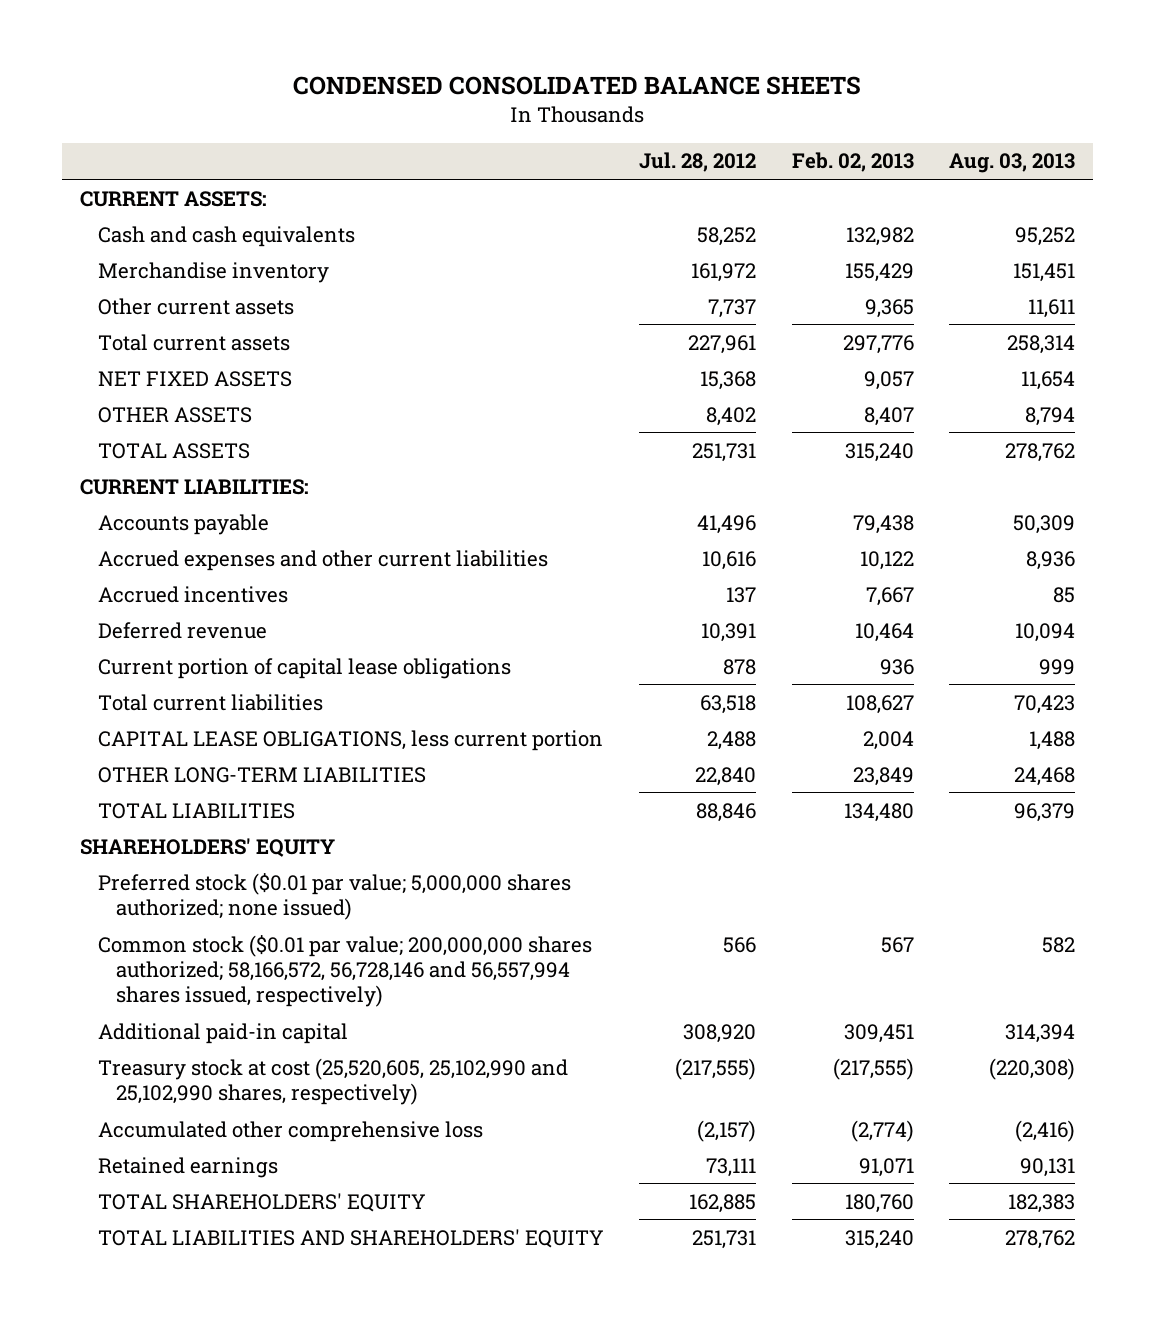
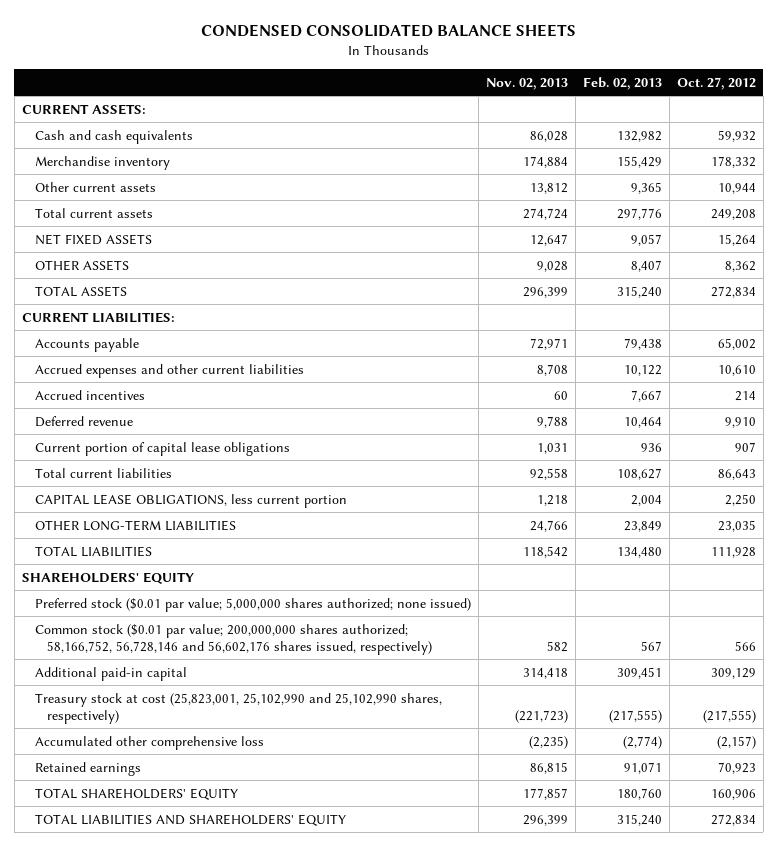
- | Jul. 28, 2012 | Feb. 02, 2013 | Aug. 03, 2013
+ | Nov. 02, 2013 | Feb. 02, 2013 | Oct. 27, 2012
- Common stock ($0.01 par value; 200,000,000 shares authorized; 58,166,572, 56,728,146 and 56,557,994 shares issued, respectively) | 566 | 567 | 582
+ Common stock ($0.01 par value; 200,000,000 shares authorized; 58,166,752, 56,728,146 and 56,602,176 shares issued, respectively) | 582 | 567 | 566
- Treasury stock at cost (25,520,605, 25,102,990 and 25,102,990 shares, respectively) | (217,555) | (217,555) | (220,308)
+ Treasury stock at cost (25,823,001, 25,102,990 and 25,102,990 shares, respectively) | (221,723) | (217,555) | (217,555)

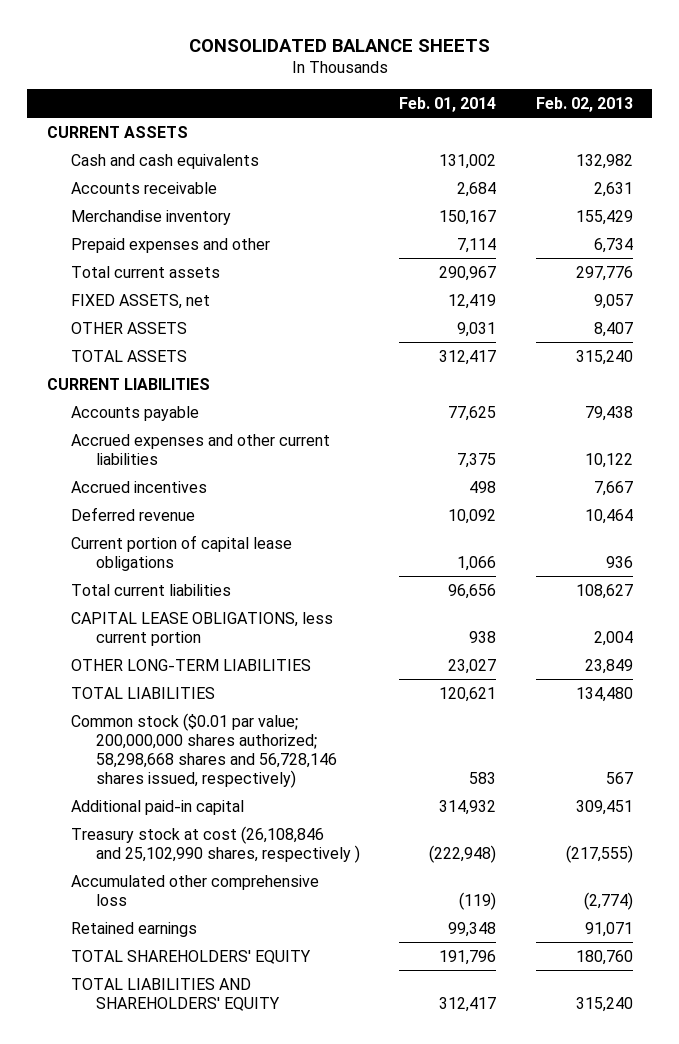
- CONDENSED CONSOLIDATED BALANCE SHEETS
+ CONSOLIDATED BALANCE SHEETS
- | Nov. 02, 2013 | Feb. 02, 2013 | Oct. 27, 2012
+ | Feb. 01, 2014 | Feb. 02, 2013
- CURRENT ASSETS:
+ CURRENT ASSETS
+ Accounts receivable | 2,684 | 2,631
- Other current assets | 13,812 | 9,365 | 10,944
+ Prepaid expenses and other | 7,114 | 6,734
- NET FIXED ASSETS | 12,647 | 9,057 | 15,264
+ FIXED ASSETS, net | 12,419 | 9,057
- CURRENT LIABILITIES:
+ CURRENT LIABILITIES
- SHAREHOLDERS' EQUITY
- Preferred stock ($0.01 par value; 5,000,000 shares authorized; none issued)
- Common stock ($0.01 par value; 200,000,000 shares authorized; 58,166,752, 56,728,146 and 56,602,176 shares issued, respectively) | 582 | 567 | 566
+ Common stock ($0.01 par value; 200,000,000 shares authorized; 58,298,668 shares and 56,728,146 shares issued, respectively) | 583 | 567
- Treasury stock at cost (25,823,001, 25,102,990 and 25,102,990 shares, respectively) | (221,723) | (217,555) | (217,555)
+ Treasury stock at cost (26,108,846 and 25,102,990 shares, respectively ) | (222,948) | (217,555)

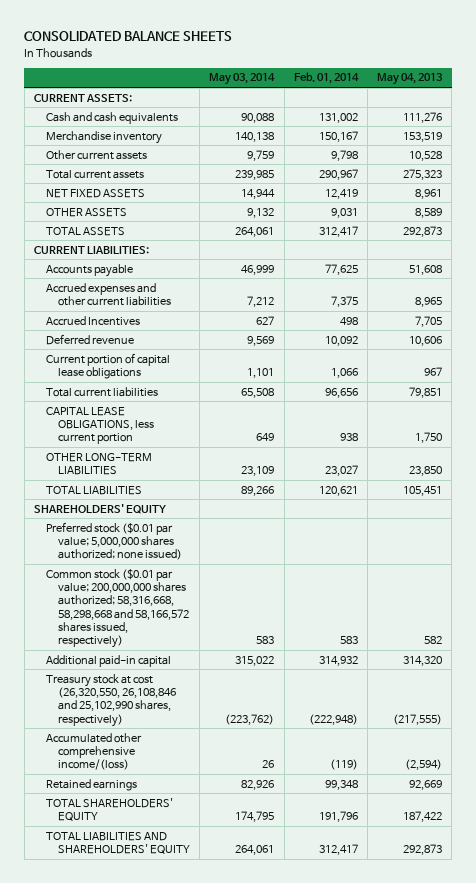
- | Feb. 01, 2014 | Feb. 02, 2013
+ | May 03, 2014 | Feb. 01, 2014 | May 04, 2013
- CURRENT ASSETS
+ CURRENT ASSETS:
- Accounts receivable | 2,684 | 2,631
- Prepaid expenses and other | 7,114 | 6,734
+ Other current assets | 9,759 | 9,798 | 10,528
- FIXED ASSETS, net | 12,419 | 9,057
+ NET FIXED ASSETS | 14,944 | 12,419 | 8,961
- CURRENT LIABILITIES
+ CURRENT LIABILITIES:
- Accrued incentives | 498 | 7,667
+ Accrued Incentives | 627 | 498 | 7,705
- Common stock ($0.01 par value; 200,000,000 shares authorized; 58,298,668 shares and 56,728,146 shares issued, respectively) | 583 | 567
+ SHAREHOLDERS' EQUITY
+ Preferred stock ($0.01 par value; 5,000,000 shares authorized; none issued)
+ Common stock ($0.01 par value; 200,000,000 shares authorized; 58,316,668, 58,298,668 and 58,166,572 shares issued, respectively) | 583 | 583 | 582
- Treasury stock at cost (26,108,846 and 25,102,990 shares, respectively ) | (222,948) | (217,555)
- Accumulated other comprehensive loss | (119) | (2,774)
+ Treasury stock at cost (26,320,550, 26,108,846 and 25,102,990 shares, respectively) | (223,762) | (222,948) | (217,555)
+ Accumulated other comprehensive income/(loss) | 26 | (119) | (2,594)

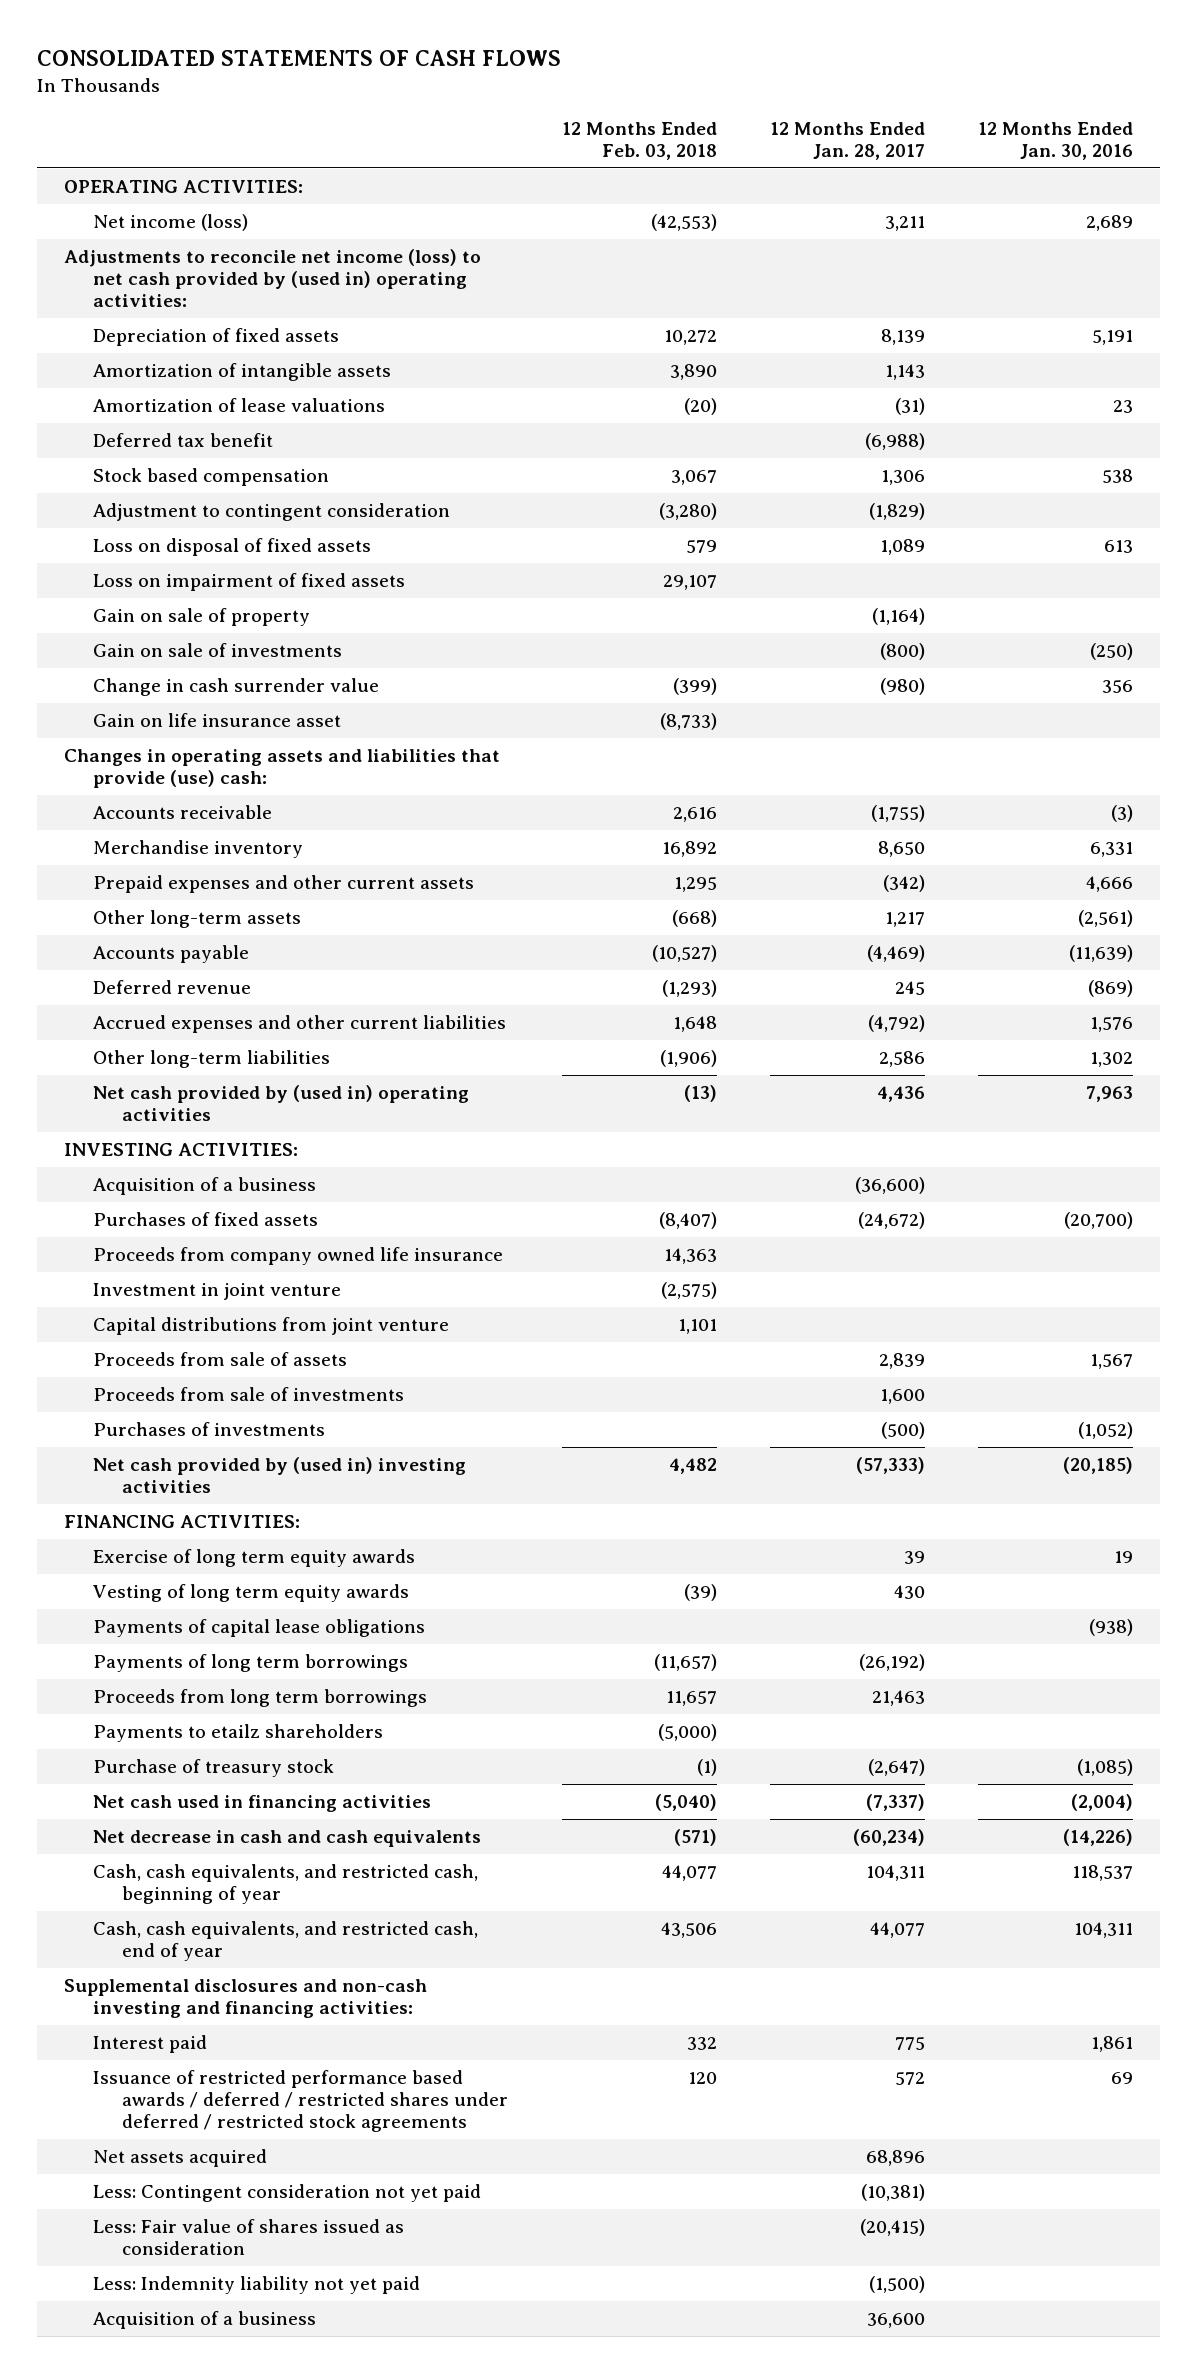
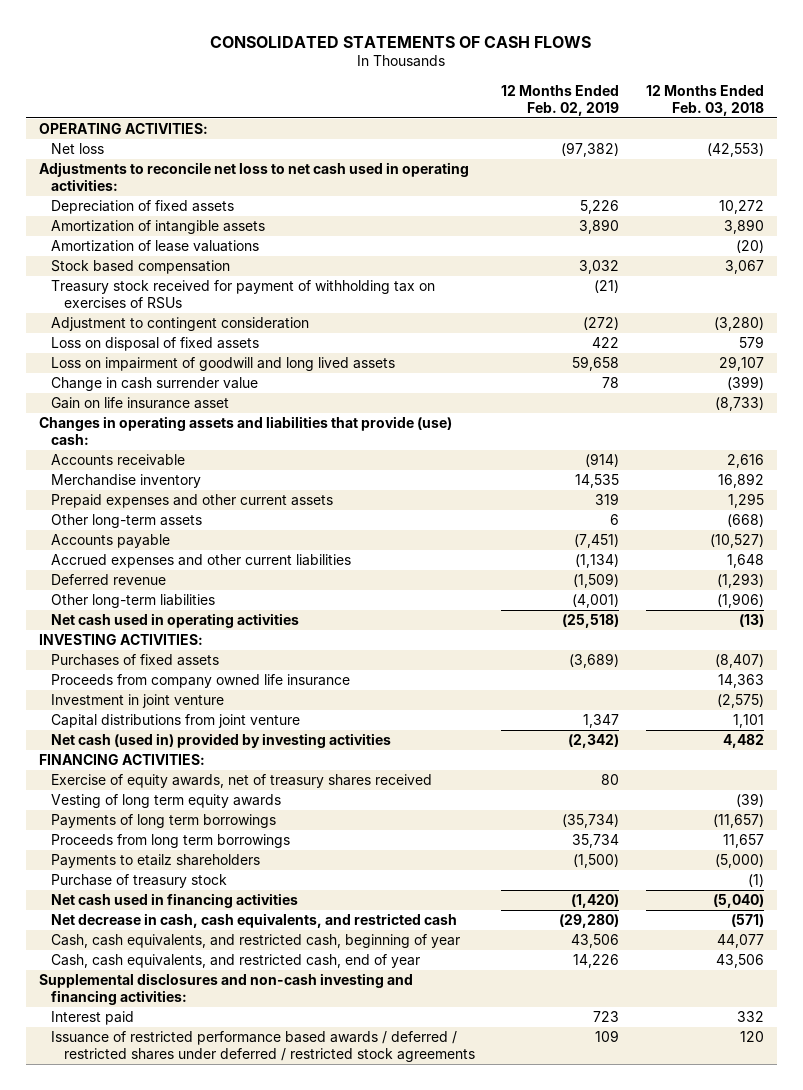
- | 12 Months Ended Feb. 03, 2018 | 12 Months Ended Jan. 28, 2017 | 12 Months Ended Jan. 30, 2016
+ | 12 Months Ended Feb. 02, 2019 | 12 Months Ended Feb. 03, 2018
- Net income (loss) | (42,553) | 3,211 | 2,689
- Adjustments to reconcile net income (loss) to net cash provided by (used in) operating activities:
+ Net loss | (97,382) | (42,553)
+ Adjustments to reconcile net loss to net cash used in operating activities:
- Deferred tax benefit | | (6,988) |
+ Treasury stock received for payment of withholding tax on exercises of RSUs | (21) |
- Loss on impairment of fixed assets | 29,107 | |
- Gain on sale of property | | (1,164) |
- Gain on sale of investments | | (800) | (250)
+ Loss on impairment of goodwill and long lived assets | 59,658 | 29,107
moved down: Deferred revenue | (1,509) | (1,293)
- Net cash provided by (used in) operating activities | (13) | 4,436 | 7,963
+ Net cash used in operating activities | (25,518) | (13)
- Acquisition of a business | | (36,600) |
- Proceeds from sale of assets | | 2,839 | 1,567
- Proceeds from sale of investments | | 1,600 |
- Purchases of investments | | (500) | (1,052)
- Net cash provided by (used in) investing activities | 4,482 | (57,333) | (20,185)
+ Net cash (used in) provided by investing activities | (2,342) | 4,482
- Exercise of long term equity awards | | 39 | 19
+ Exercise of equity awards, net of treasury shares received | 80 |
- Payments of capital lease obligations | | | (938)
- Net decrease in cash and cash equivalents | (571) | (60,234) | (14,226)
+ Net decrease in cash, cash equivalents, and restricted cash | (29,280) | (571)
- Net assets acquired | | 68,896 |
- Less: Contingent consideration not yet paid | | (10,381) |
- Less: Fair value of shares issued as consideration | | (20,415) |
- Less: Indemnity liability not yet paid | | (1,500) |
- Acquisition of a business | | 36,600 |

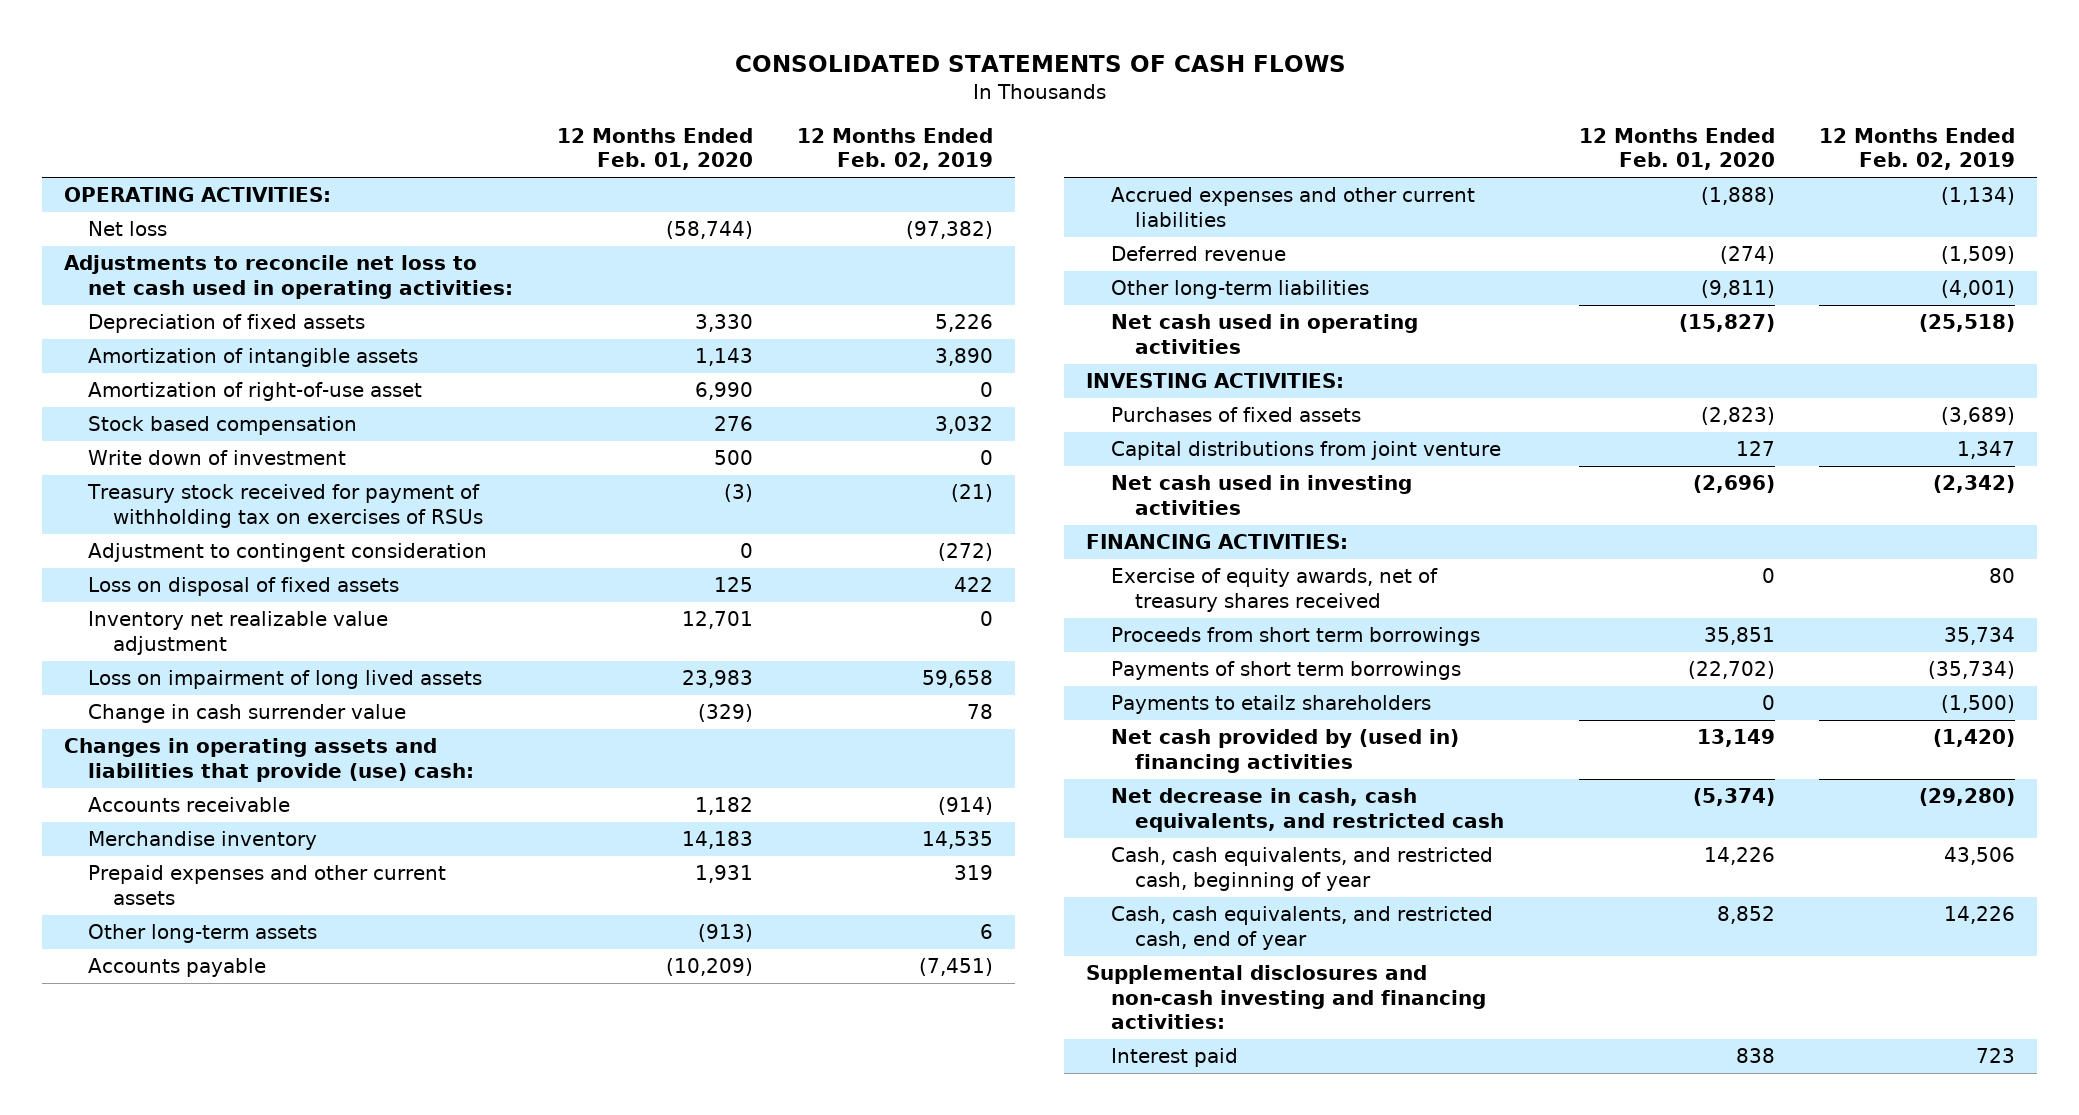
- | 12 Months Ended Feb. 02, 2019 | 12 Months Ended Feb. 03, 2018
+ | 12 Months Ended Feb. 01, 2020 | 12 Months Ended Feb. 02, 2019
- Amortization of lease valuations | | (20)
+ Amortization of right-of-use asset | 6,990 | 0
+ Write down of investment | 500 | 0
- Loss on impairment of goodwill and long lived assets | 59,658 | 29,107
+ Inventory net realizable value adjustment | 12,701 | 0
+ Loss on impairment of long lived assets | 23,983 | 59,658
- Gain on life insurance asset | | (8,733)
- Proceeds from company owned life insurance | | 14,363
- Investment in joint venture | | (2,575)
- Net cash (used in) provided by investing activities | (2,342) | 4,482
+ Net cash used in investing activities | (2,696) | (2,342)
- Vesting of long term equity awards | | (39)
- Payments of long term borrowings | (35,734) | (11,657)
- Proceeds from long term borrowings | 35,734 | 11,657
+ Proceeds from short term borrowings | 35,851 | 35,734
+ Payments of short term borrowings | (22,702) | (35,734)
- Purchase of treasury stock | | (1)
- Net cash used in financing activities | (1,420) | (5,040)
+ Net cash provided by (used in) financing activities | 13,149 | (1,420)
- Issuance of restricted performance based awards / deferred / restricted shares under deferred / restricted stock agreements | 109 | 120

